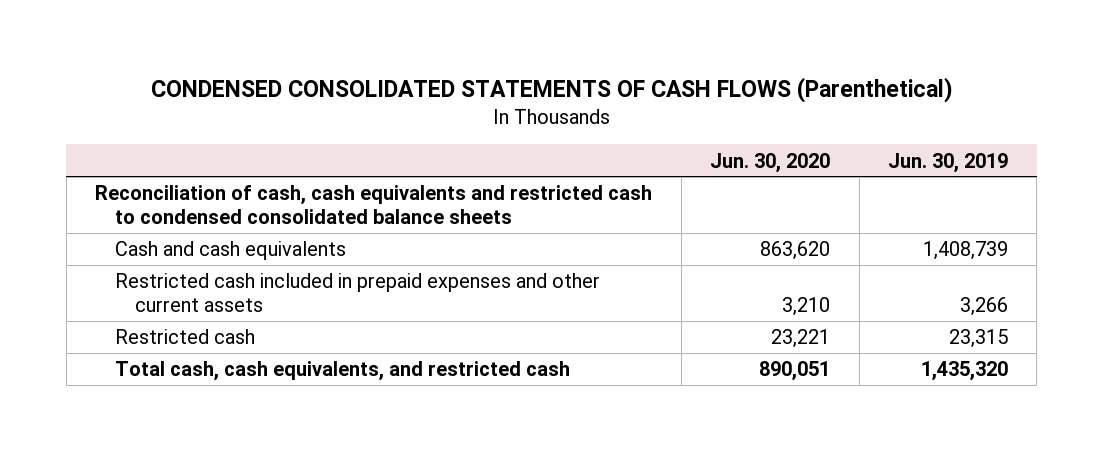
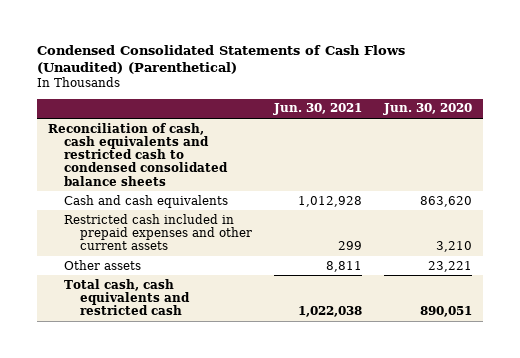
- CONDENSED CONSOLIDATED STATEMENTS OF CASH FLOWS (Parenthetical)
+ Condensed Consolidated Statements of Cash Flows (Unaudited) (Parenthetical)
- | Jun. 30, 2020 | Jun. 30, 2019
+ | Jun. 30, 2021 | Jun. 30, 2020
- Restricted cash | 23,221 | 23,315
- Total cash, cash equivalents, and restricted cash | 890,051 | 1,435,320
+ Other assets | 8,811 | 23,221
+ Total cash, cash equivalents and restricted cash | 1,022,038 | 890,051

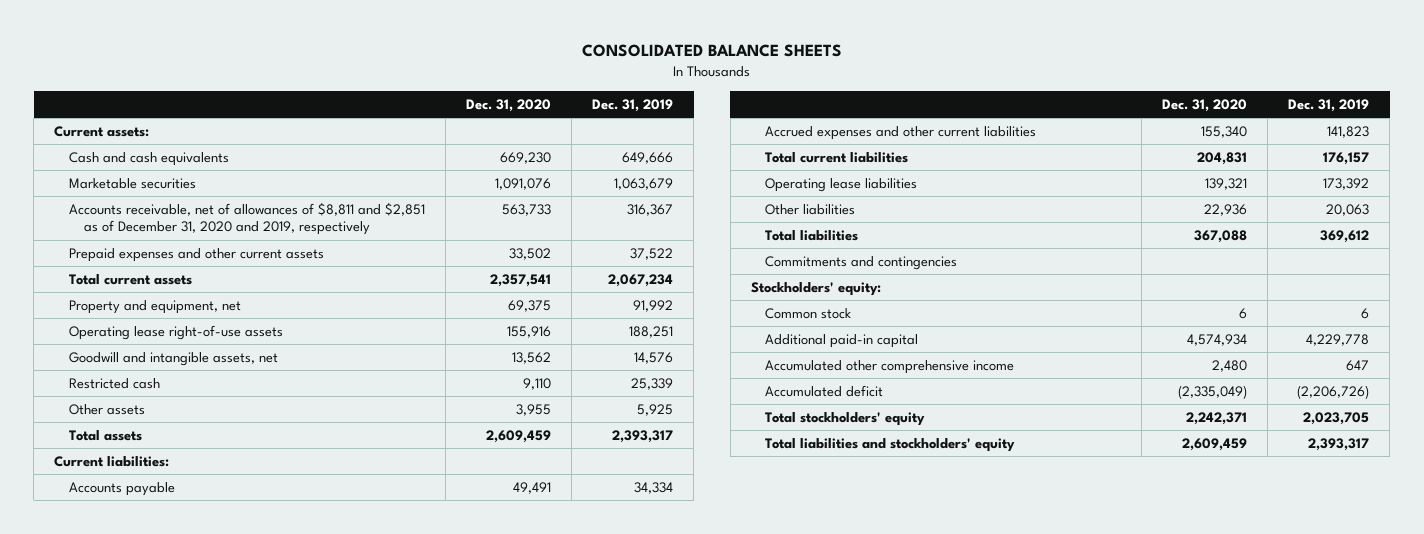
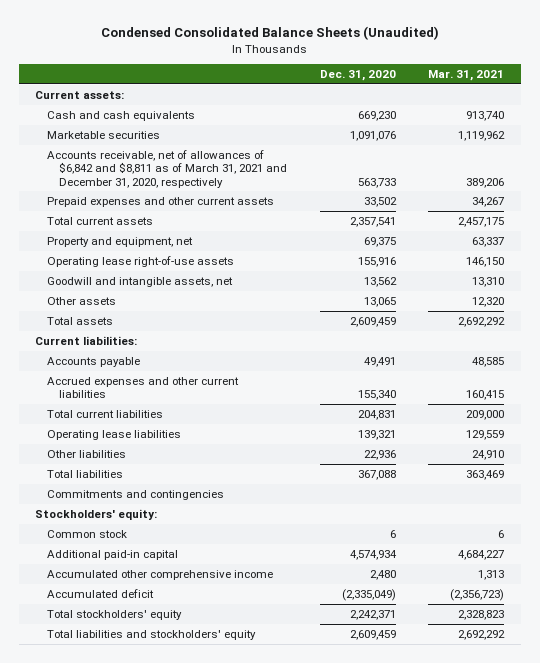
- CONSOLIDATED BALANCE SHEETS
+ Condensed Consolidated Balance Sheets (Unaudited)
- | Dec. 31, 2020 | Dec. 31, 2019
+ | Dec. 31, 2020 | Mar. 31, 2021
- Accounts receivable, net of allowances of $8,811 and $2,851 as of December 31, 2020 and 2019, respectively | 563,733 | 316,367
+ Accounts receivable, net of allowances of $6,842 and $8,811 as of March 31, 2021 and December 31, 2020, respectively | 563,733 | 389,206
- Restricted cash | 9,110 | 25,339
- Other assets | 3,955 | 5,925
+ Other assets | 13,065 | 12,320

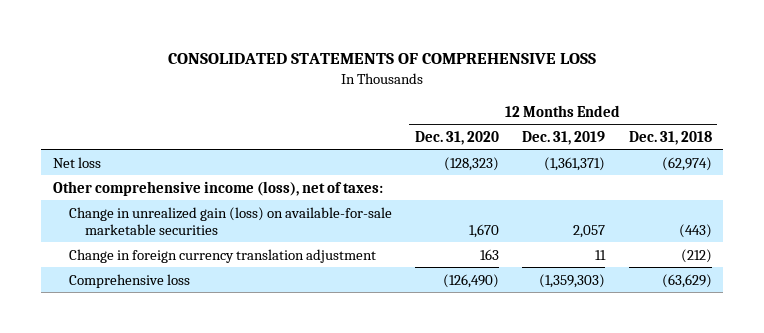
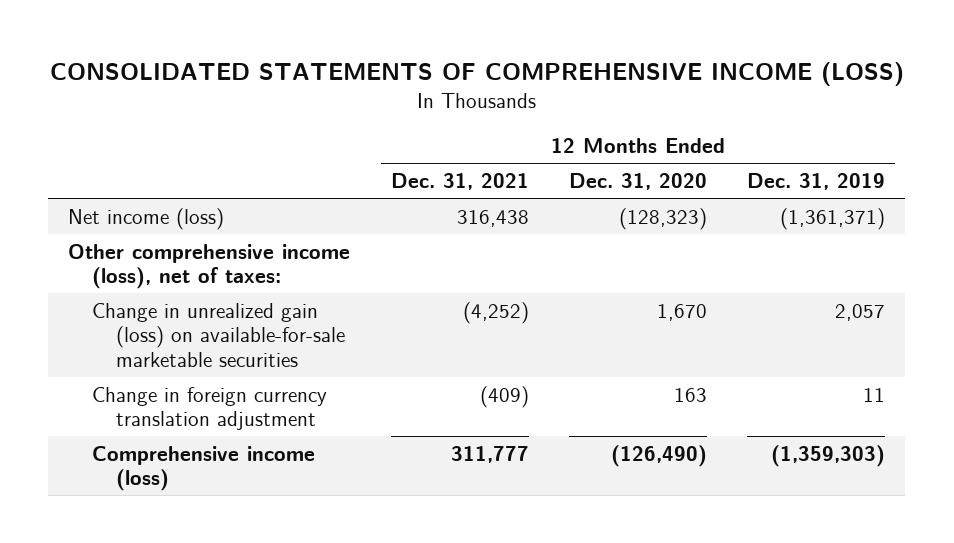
- CONSOLIDATED STATEMENTS OF COMPREHENSIVE LOSS
+ CONSOLIDATED STATEMENTS OF COMPREHENSIVE INCOME (LOSS)
- | 12 Months Ended Dec. 31, 2020 | 12 Months Ended Dec. 31, 2019 | 12 Months Ended Dec. 31, 2018
+ | 12 Months Ended Dec. 31, 2021 | 12 Months Ended Dec. 31, 2020 | 12 Months Ended Dec. 31, 2019
- Net loss | (128,323) | (1,361,371) | (62,974)
+ Net income (loss) | 316,438 | (128,323) | (1,361,371)
- Comprehensive loss | (126,490) | (1,359,303) | (63,629)
+ Comprehensive income (loss) | 311,777 | (126,490) | (1,359,303)

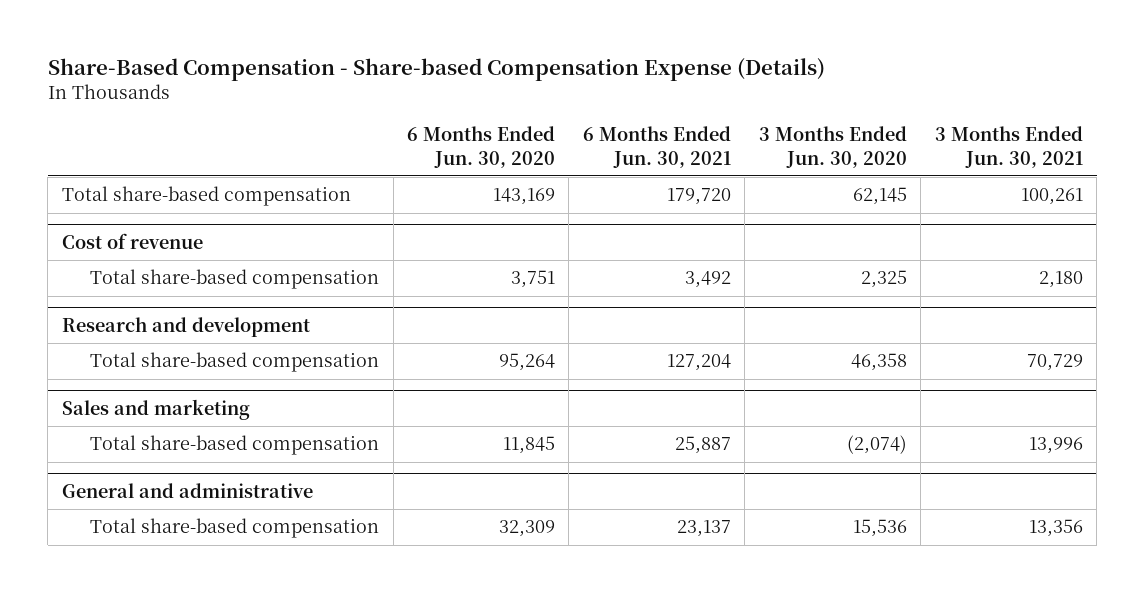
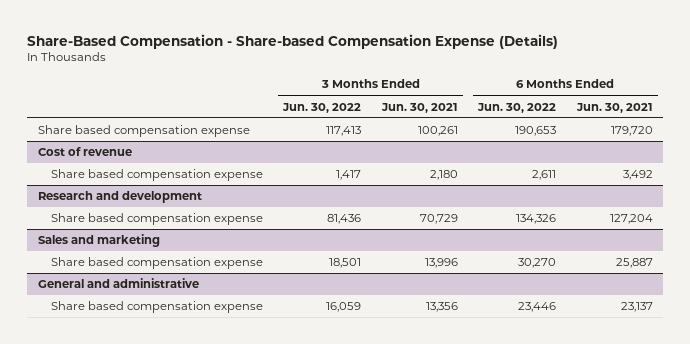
- | 6 Months Ended Jun. 30, 2020 | 6 Months Ended Jun. 30, 2021 | 3 Months Ended Jun. 30, 2020 | 3 Months Ended Jun. 30, 2021
+ | 3 Months Ended Jun. 30, 2022 | 3 Months Ended Jun. 30, 2021 | 6 Months Ended Jun. 30, 2022 | 6 Months Ended Jun. 30, 2021
- Total share-based compensation | 143,169 | 179,720 | 62,145 | 100,261
+ Share based compensation expense | 117,413 | 100,261 | 190,653 | 179,720
@ Cost of revenue
- Total share-based compensation | 3,751 | 3,492 | 2,325 | 2,180
+ Share based compensation expense | 1,417 | 2,180 | 2,611 | 3,492
@ Research and development
- Total share-based compensation | 95,264 | 127,204 | 46,358 | 70,729
+ Share based compensation expense | 81,436 | 70,729 | 134,326 | 127,204
@ Sales and marketing
- Total share-based compensation | 11,845 | 25,887 | (2,074) | 13,996
+ Share based compensation expense | 18,501 | 13,996 | 30,270 | 25,887
@ General and administrative
- Total share-based compensation | 32,309 | 23,137 | 15,536 | 13,356
+ Share based compensation expense | 16,059 | 13,356 | 23,446 | 23,137

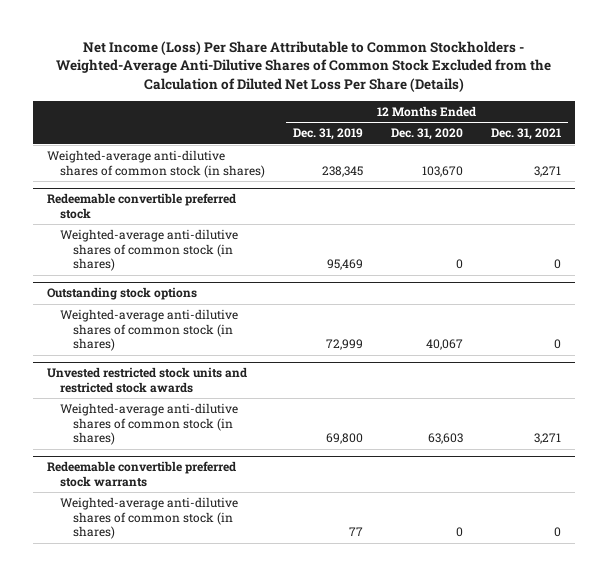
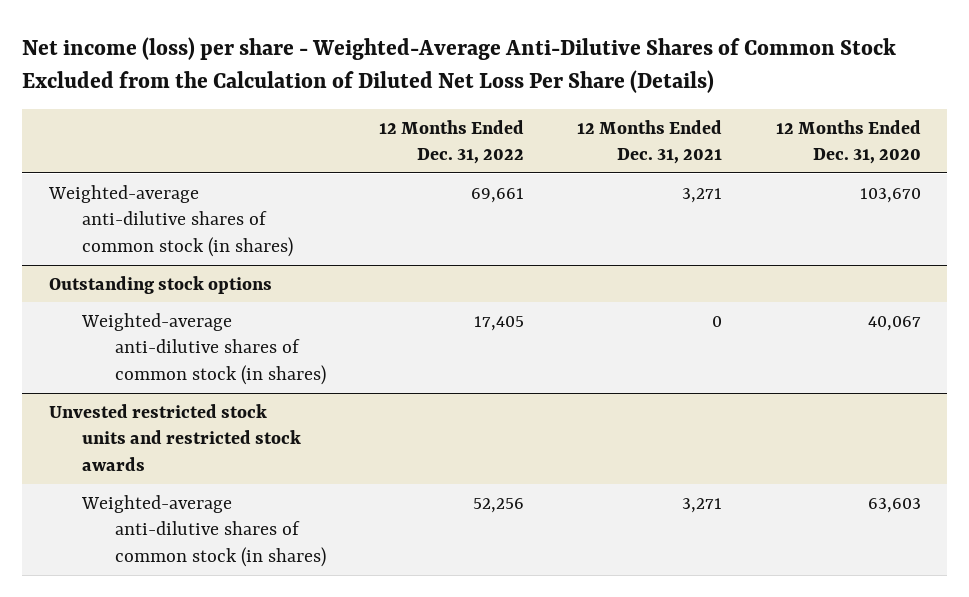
- Net Income (Loss) Per Share Attributable to Common Stockholders - Weighted-Average Anti-Dilutive Shares of Common Stock Excluded from the Calculation of Diluted Net Loss Per Share (Details)
+ Net income (loss) per share - Weighted-Average Anti-Dilutive Shares of Common Stock Excluded from the Calculation of Diluted Net Loss Per Share (Details)
- | 12 Months Ended Dec. 31, 2019 | 12 Months Ended Dec. 31, 2020 | 12 Months Ended Dec. 31, 2021
+ | 12 Months Ended Dec. 31, 2022 | 12 Months Ended Dec. 31, 2021 | 12 Months Ended Dec. 31, 2020
- Redeemable convertible preferred stock
- Weighted-average anti-dilutive shares of common stock (in shares) | 95,469 | 0 | 0
- Redeemable convertible preferred stock warrants
- Weighted-average anti-dilutive shares of common stock (in shares) | 77 | 0 | 0

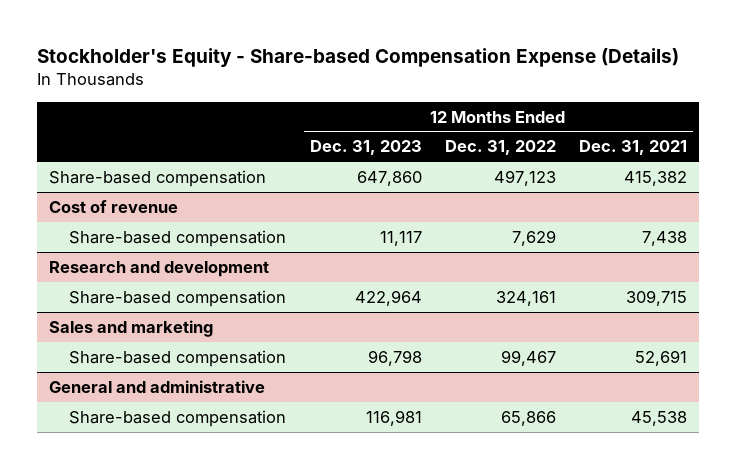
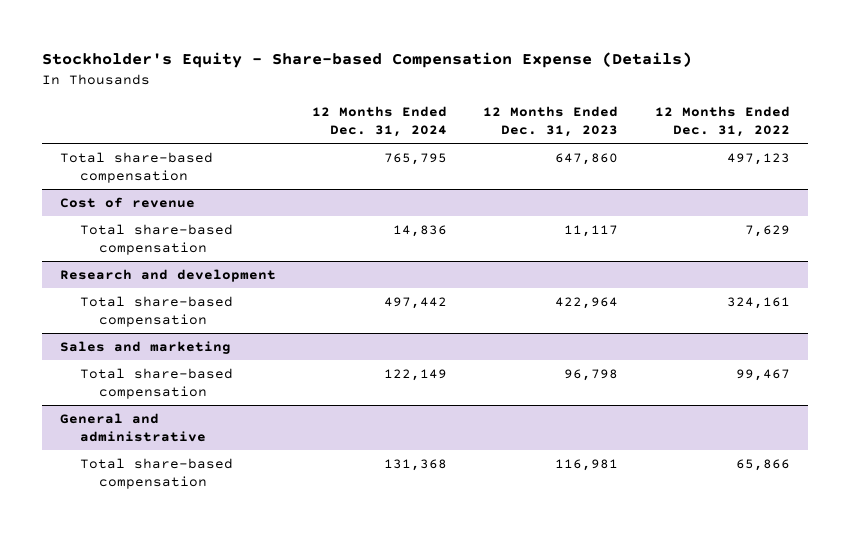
- | 12 Months Ended Dec. 31, 2023 | 12 Months Ended Dec. 31, 2022 | 12 Months Ended Dec. 31, 2021
+ | 12 Months Ended Dec. 31, 2024 | 12 Months Ended Dec. 31, 2023 | 12 Months Ended Dec. 31, 2022
- Share-based compensation | 647,860 | 497,123 | 415,382
+ Total share-based compensation | 765,795 | 647,860 | 497,123
@ Cost of revenue
- Share-based compensation | 11,117 | 7,629 | 7,438
+ Total share-based compensation | 14,836 | 11,117 | 7,629
@ Research and development
- Share-based compensation | 422,964 | 324,161 | 309,715
+ Total share-based compensation | 497,442 | 422,964 | 324,161
@ Sales and marketing
- Share-based compensation | 96,798 | 99,467 | 52,691
+ Total share-based compensation | 122,149 | 96,798 | 99,467
@ General and administrative
- Share-based compensation | 116,981 | 65,866 | 45,538
+ Total share-based compensation | 131,368 | 116,981 | 65,866

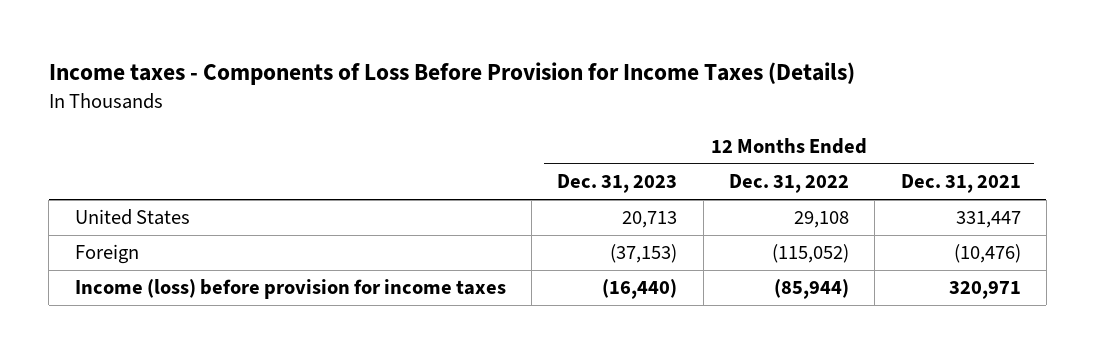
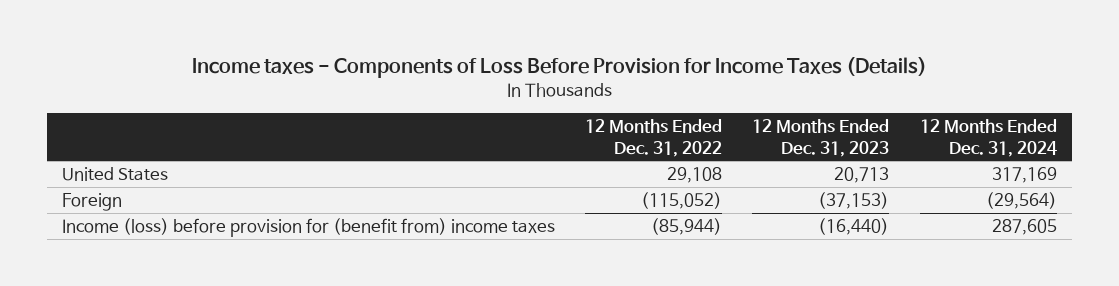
- | 12 Months Ended Dec. 31, 2023 | 12 Months Ended Dec. 31, 2022 | 12 Months Ended Dec. 31, 2021
+ | 12 Months Ended Dec. 31, 2022 | 12 Months Ended Dec. 31, 2023 | 12 Months Ended Dec. 31, 2024
- Income (loss) before provision for income taxes | (16,440) | (85,944) | 320,971
+ Income (loss) before provision for (benefit from) income taxes | (85,944) | (16,440) | 287,605

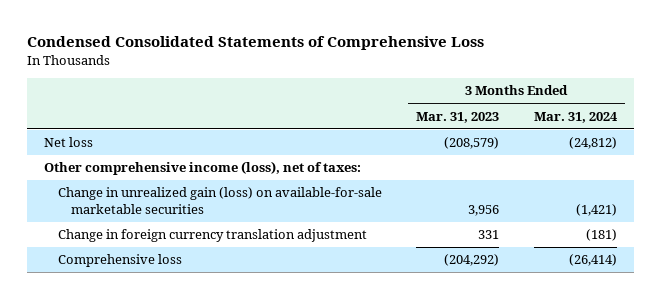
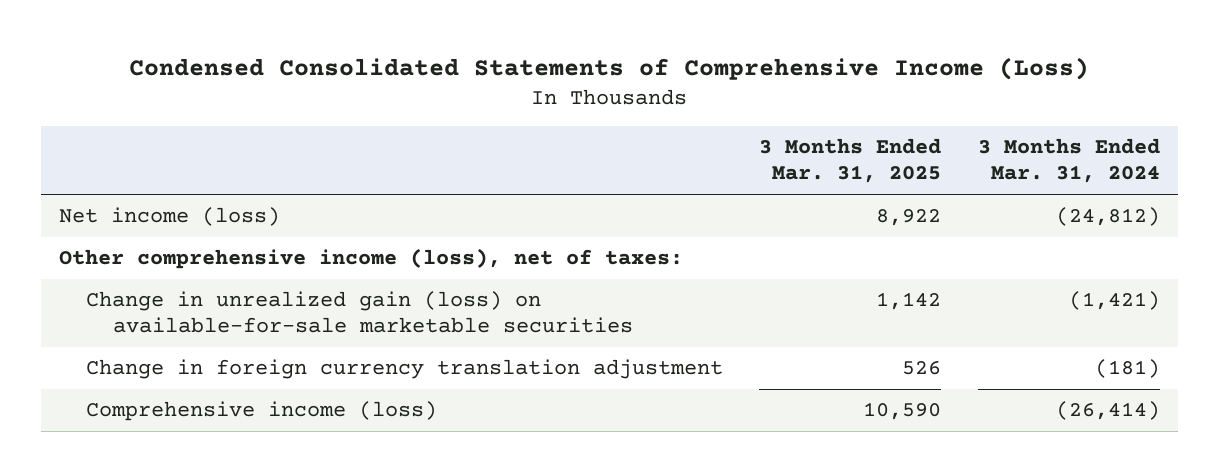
- Condensed Consolidated Statements of Comprehensive Loss
+ Condensed Consolidated Statements of Comprehensive Income (Loss)
- | 3 Months Ended Mar. 31, 2023 | 3 Months Ended Mar. 31, 2024
+ | 3 Months Ended Mar. 31, 2025 | 3 Months Ended Mar. 31, 2024
- Net loss | (208,579) | (24,812)
+ Net income (loss) | 8,922 | (24,812)
- Comprehensive loss | (204,292) | (26,414)
+ Comprehensive income (loss) | 10,590 | (26,414)

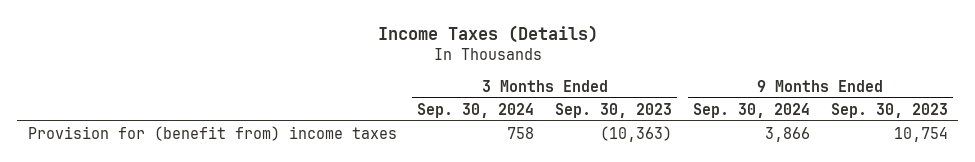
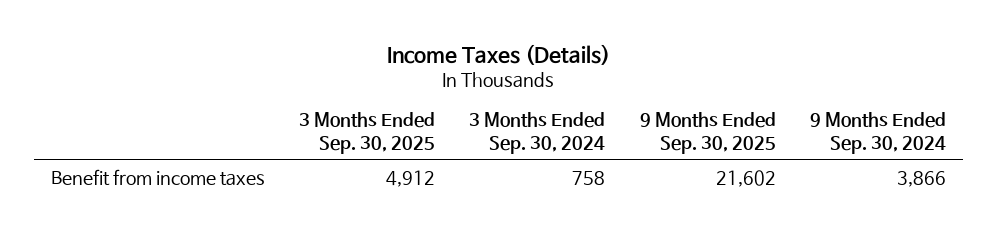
- | 3 Months Ended Sep. 30, 2024 | 3 Months Ended Sep. 30, 2023 | 9 Months Ended Sep. 30, 2024 | 9 Months Ended Sep. 30, 2023
+ | 3 Months Ended Sep. 30, 2025 | 3 Months Ended Sep. 30, 2024 | 9 Months Ended Sep. 30, 2025 | 9 Months Ended Sep. 30, 2024
- Provision for (benefit from) income taxes | 758 | (10,363) | 3,866 | 10,754
+ Benefit from income taxes | 4,912 | 758 | 21,602 | 3,866

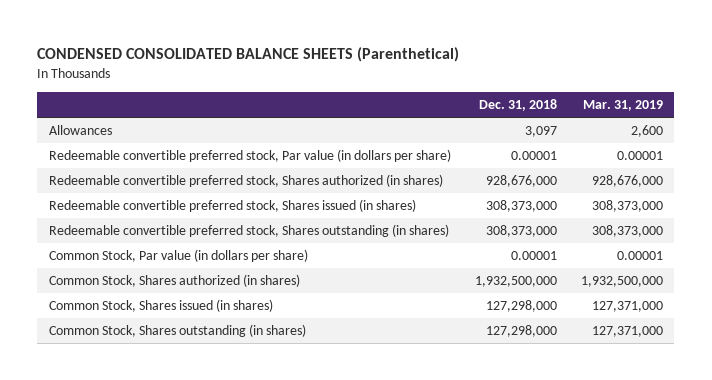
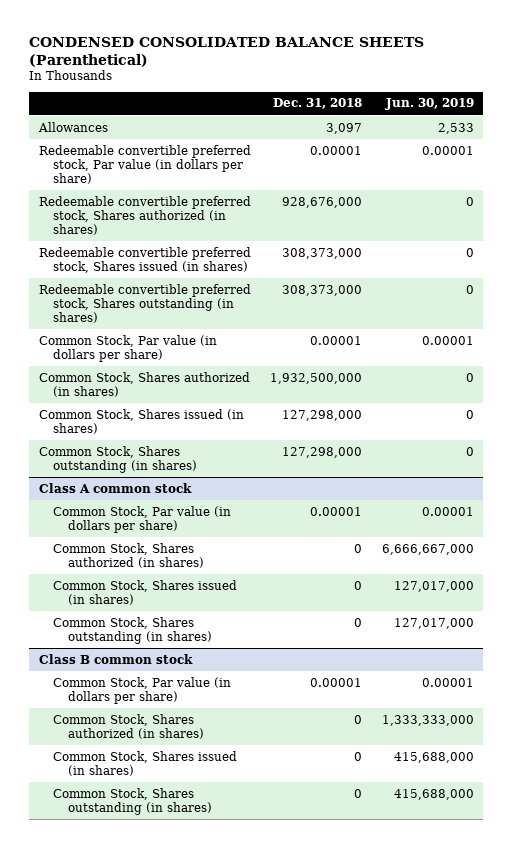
- | Dec. 31, 2018 | Mar. 31, 2019
+ | Dec. 31, 2018 | Jun. 30, 2019
+ Class A common stock
+ Common Stock, Par value (in dollars per share) | 0.00001 | 0.00001
+ Common Stock, Shares authorized (in shares) | 0 | 6,666,667,000
+ Common Stock, Shares issued (in shares) | 0 | 127,017,000
+ Common Stock, Shares outstanding (in shares) | 0 | 127,017,000
+ Class B common stock
+ Common Stock, Par value (in dollars per share) | 0.00001 | 0.00001
+ Common Stock, Shares authorized (in shares) | 0 | 1,333,333,000
+ Common Stock, Shares issued (in shares) | 0 | 415,688,000
+ Common Stock, Shares outstanding (in shares) | 0 | 415,688,000

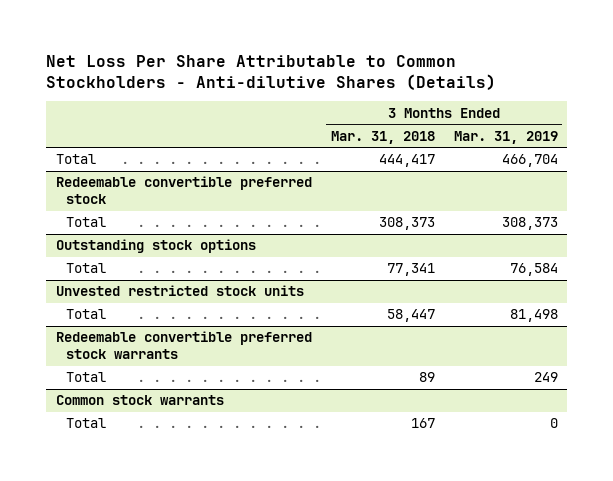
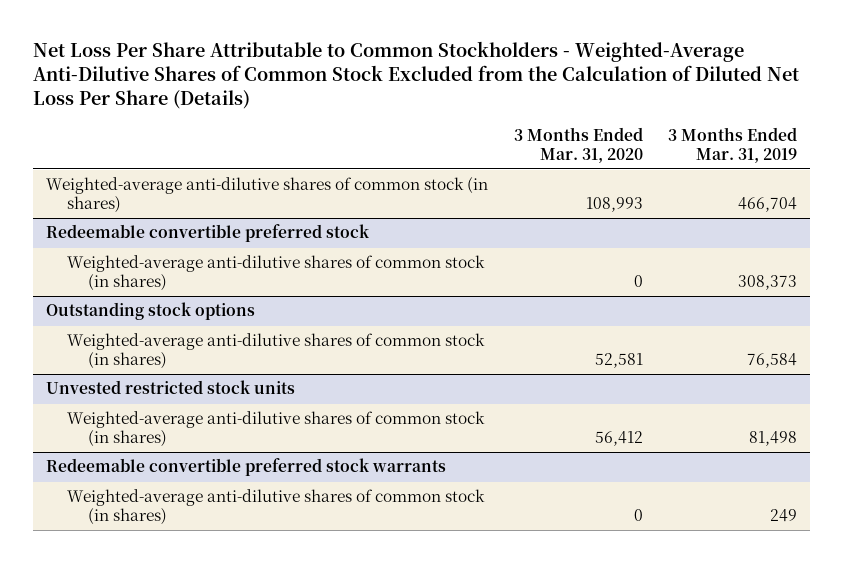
- Net Loss Per Share Attributable to Common Stockholders - Anti-dilutive Shares (Details)
+ Net Loss Per Share Attributable to Common Stockholders - Weighted-Average Anti-Dilutive Shares of Common Stock Excluded from the Calculation of Diluted Net Loss Per Share (Details)
- | 3 Months Ended Mar. 31, 2018 | 3 Months Ended Mar. 31, 2019
+ | 3 Months Ended Mar. 31, 2020 | 3 Months Ended Mar. 31, 2019
- Total | 444,417 | 466,704
+ Weighted-average anti-dilutive shares of common stock (in shares) | 108,993 | 466,704
@ Redeemable convertible preferred stock
- Total | 308,373 | 308,373
+ Weighted-average anti-dilutive shares of common stock (in shares) | 0 | 308,373
@ Outstanding stock options
- Total | 77,341 | 76,584
+ Weighted-average anti-dilutive shares of common stock (in shares) | 52,581 | 76,584
@ Unvested restricted stock units
- Total | 58,447 | 81,498
+ Weighted-average anti-dilutive shares of common stock (in shares) | 56,412 | 81,498
@ Redeemable convertible preferred stock warrants
- Total | 89 | 249
- Common stock warrants
- Total | 167 | 0
@ Redeemable convertible preferred stock warrants
+ Weighted-average anti-dilutive shares of common stock (in shares) | 0 | 249

